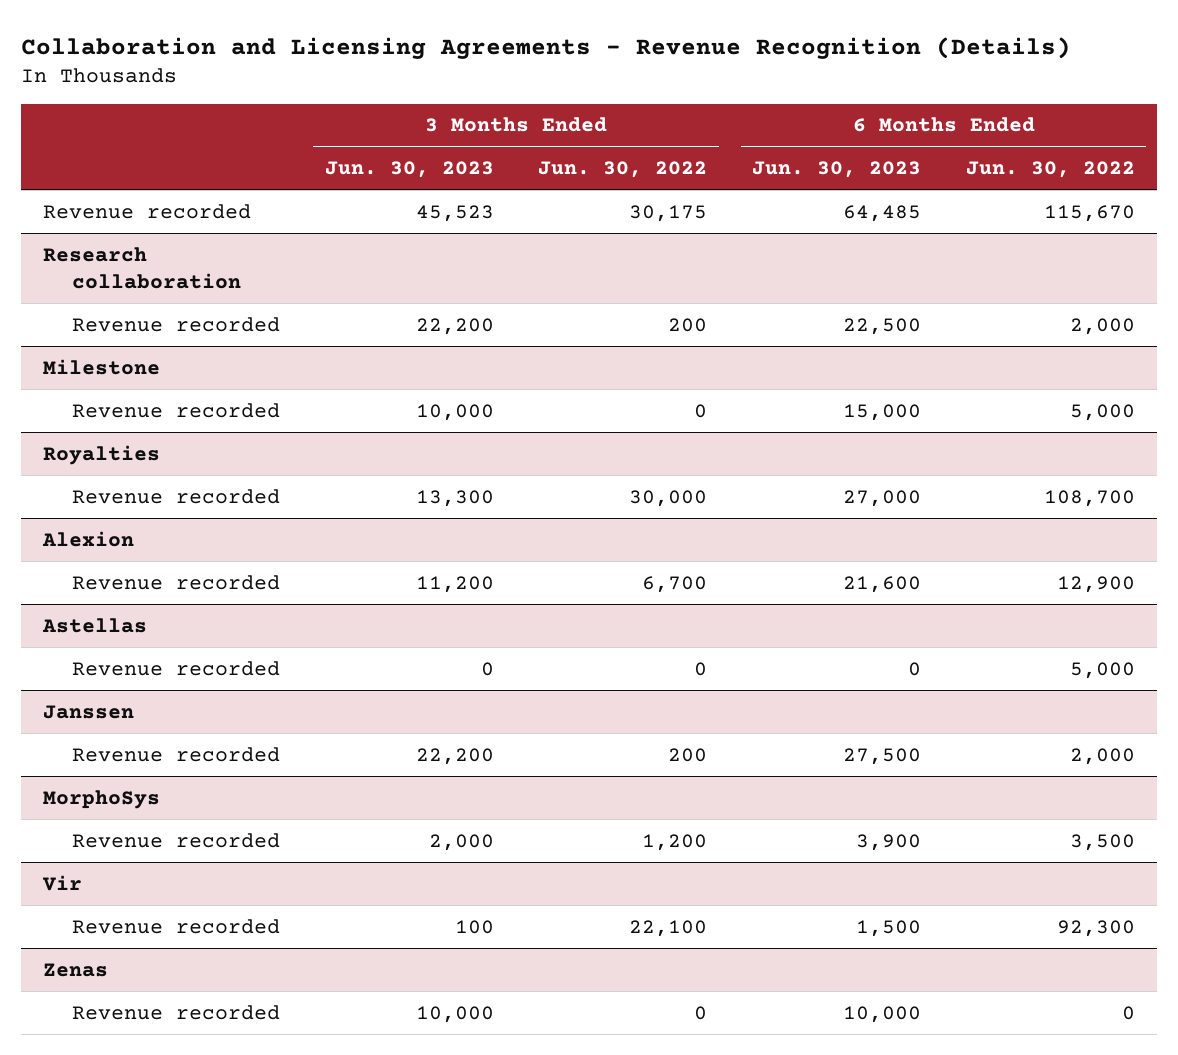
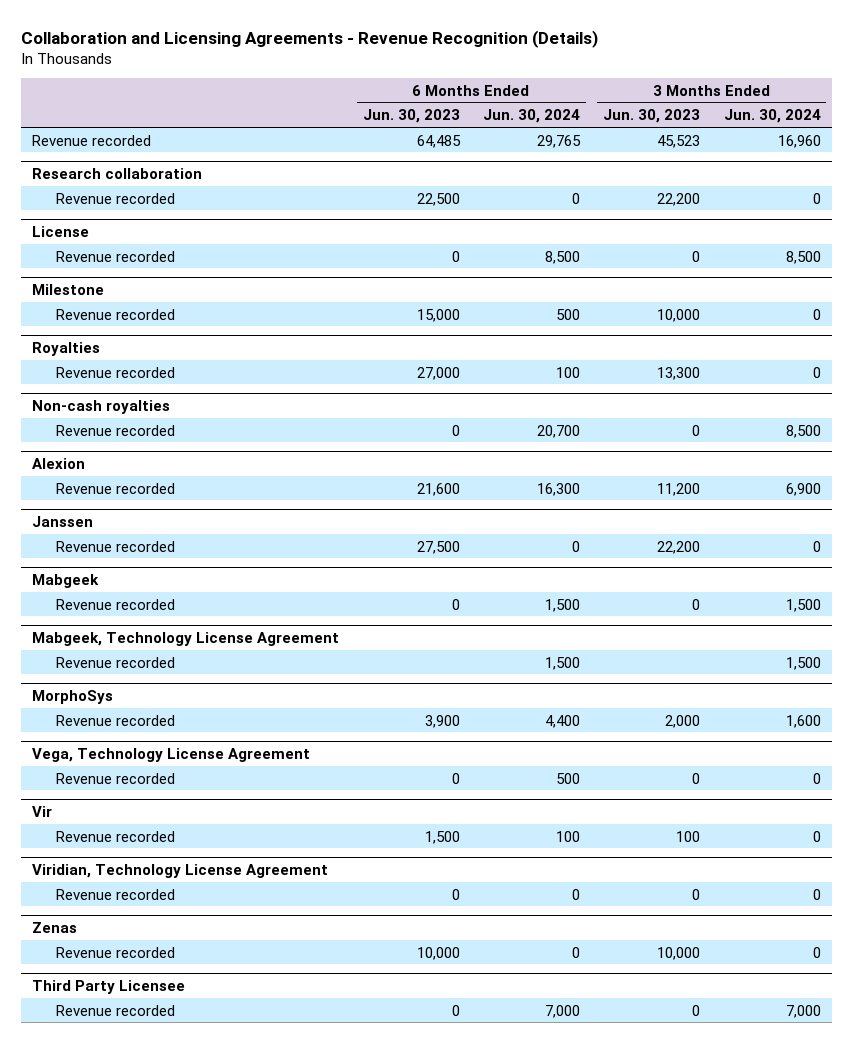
- | 3 Months Ended Jun. 30, 2023 | 3 Months Ended Jun. 30, 2022 | 6 Months Ended Jun. 30, 2023 | 6 Months Ended Jun. 30, 2022
+ | 6 Months Ended Jun. 30, 2023 | 6 Months Ended Jun. 30, 2024 | 3 Months Ended Jun. 30, 2023 | 3 Months Ended Jun. 30, 2024
+ License
+ Revenue recorded | 0 | 8,500 | 0 | 8,500
+ Non-cash royalties
+ Revenue recorded | 0 | 20,700 | 0 | 8,500
- Astellas
- Revenue recorded | 0 | 0 | 0 | 5,000
+ Mabgeek
+ Revenue recorded | 0 | 1,500 | 0 | 1,500
+ Mabgeek, Technology License Agreement
+ Revenue recorded | | 1,500 | | 1,500
+ Vega, Technology License Agreement
+ Revenue recorded | 0 | 500 | 0 | 0
+ Viridian, Technology License Agreement
+ Revenue recorded | 0 | 0 | 0 | 0
+ Third Party Licensee
+ Revenue recorded | 0 | 7,000 | 0 | 7,000

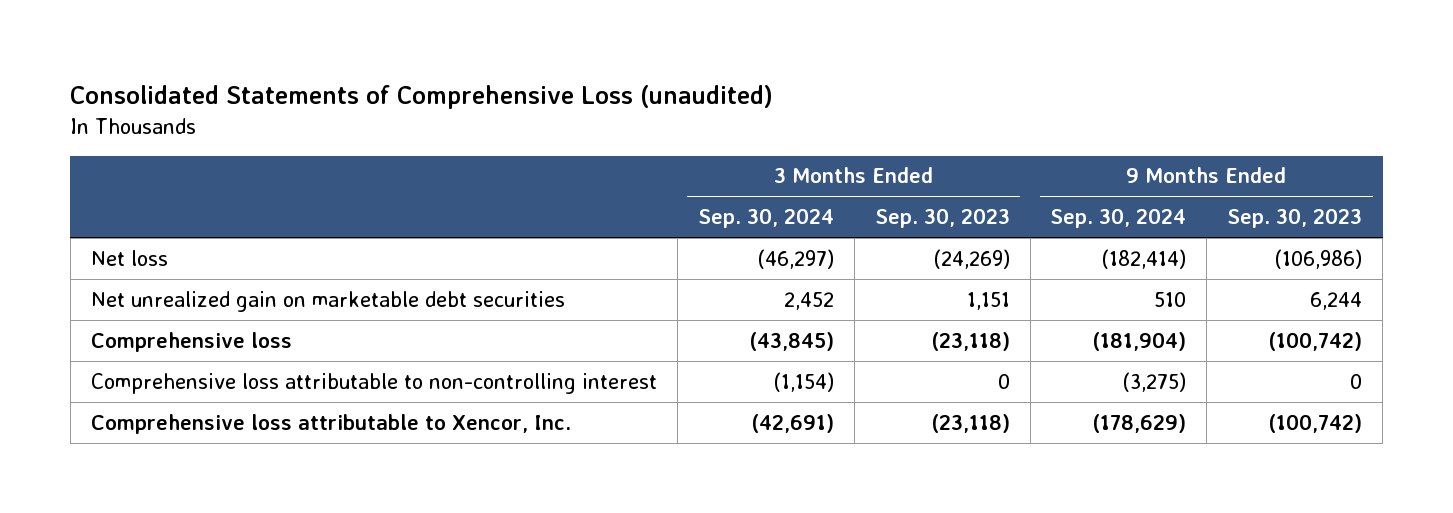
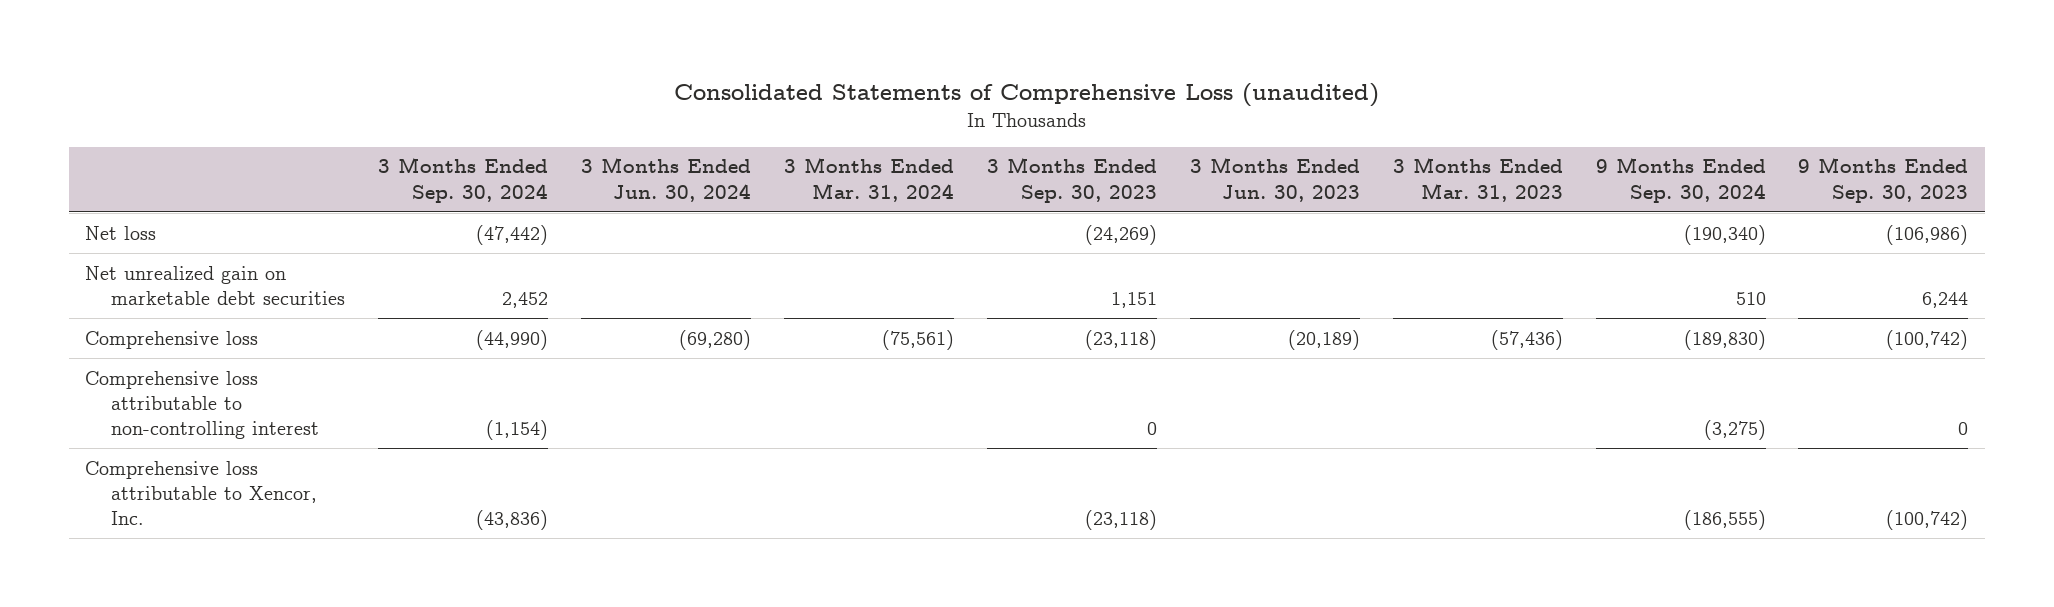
- | 3 Months Ended Sep. 30, 2024 | 3 Months Ended Sep. 30, 2023 | 9 Months Ended Sep. 30, 2024 | 9 Months Ended Sep. 30, 2023
+ | 3 Months Ended Sep. 30, 2024 | 3 Months Ended Jun. 30, 2024 | 3 Months Ended Mar. 31, 2024 | 3 Months Ended Sep. 30, 2023 | 3 Months Ended Jun. 30, 2023 | 3 Months Ended Mar. 31, 2023 | 9 Months Ended Sep. 30, 2024 | 9 Months Ended Sep. 30, 2023
- Net loss | (46,297) | (24,269) | (182,414) | (106,986)
+ Net loss | (47,442) | | | (24,269) | | | (190,340) | (106,986)
- Comprehensive loss | (43,845) | (23,118) | (181,904) | (100,742)
+ Comprehensive loss | (44,990) | (69,280) | (75,561) | (23,118) | (20,189) | (57,436) | (189,830) | (100,742)
- Comprehensive loss attributable to Xencor, Inc. | (42,691) | (23,118) | (178,629) | (100,742)
+ Comprehensive loss attributable to Xencor, Inc. | (43,836) | | | (23,118) | | | (186,555) | (100,742)

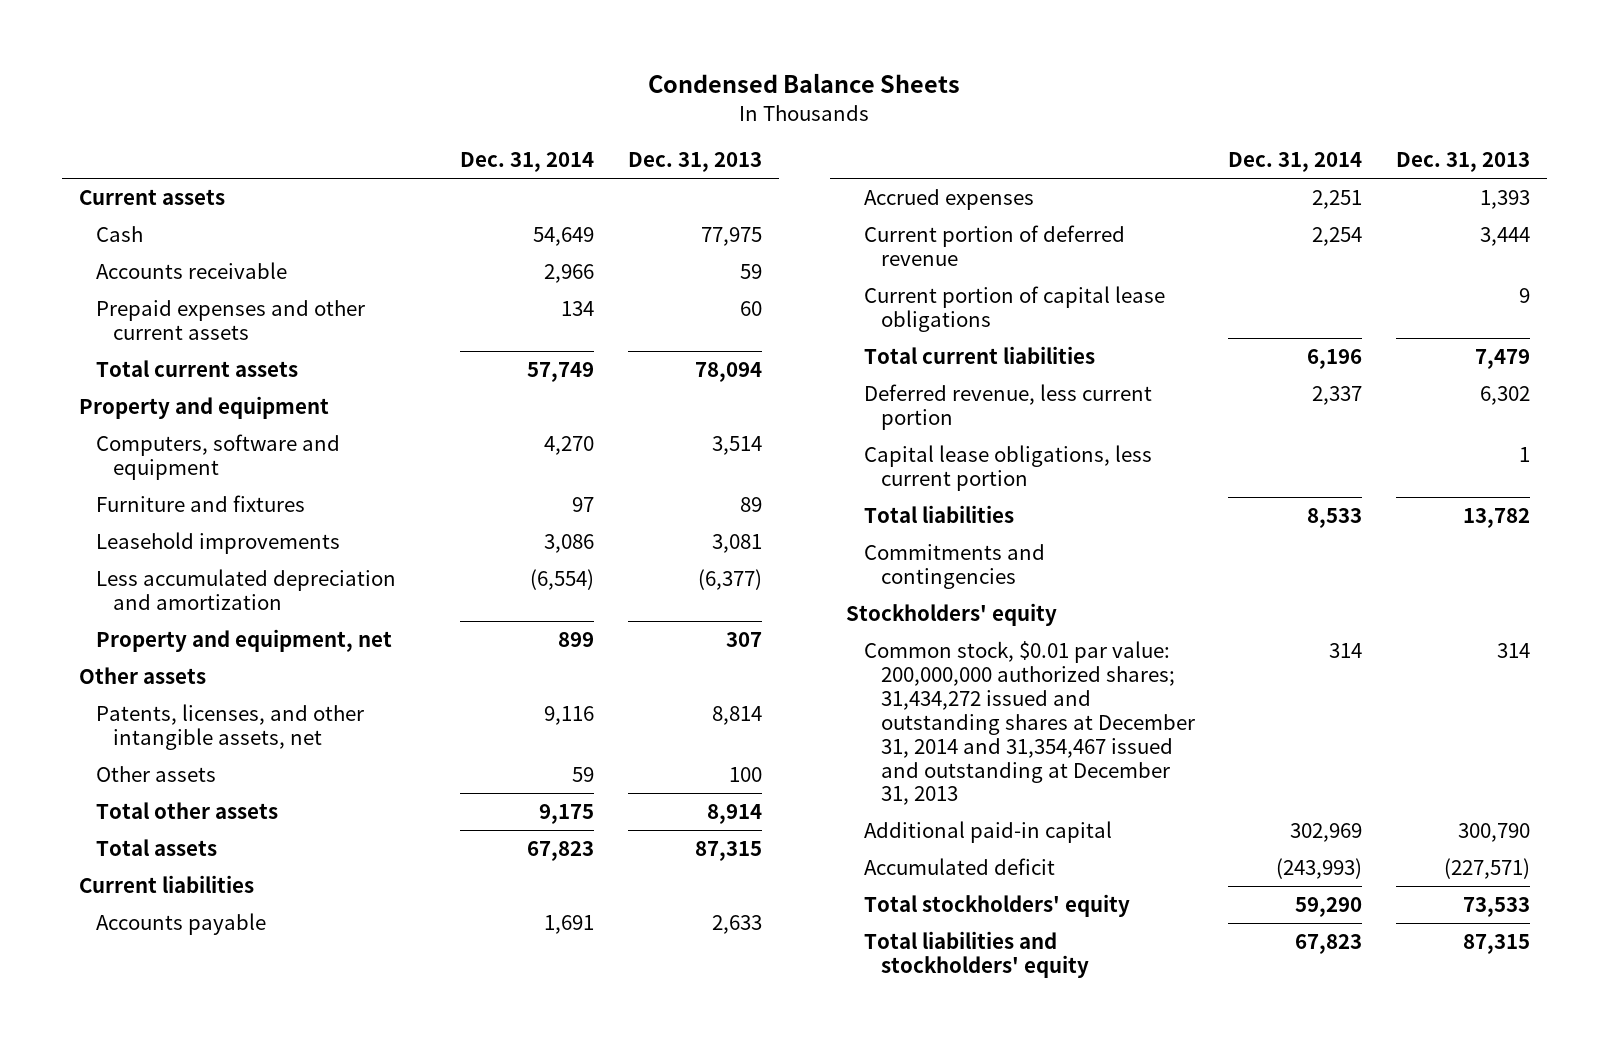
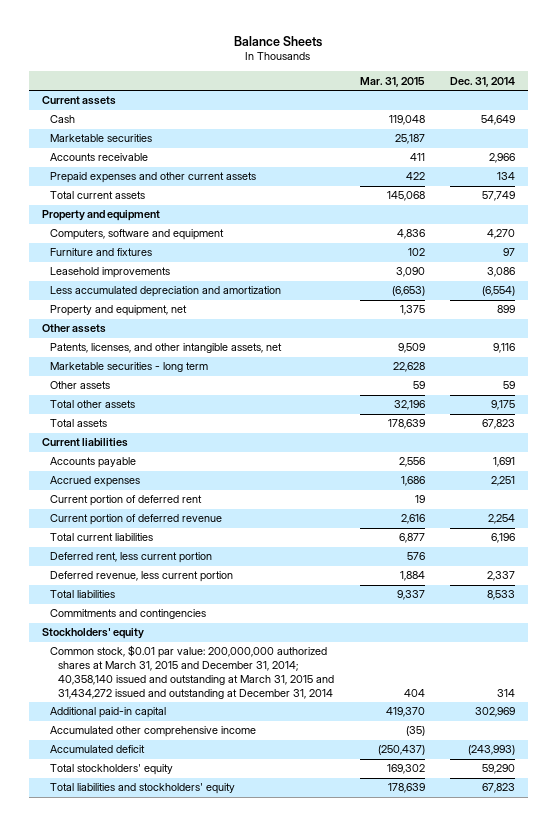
- Condensed Balance Sheets
+ Balance Sheets
- | Dec. 31, 2014 | Dec. 31, 2013
+ | Mar. 31, 2015 | Dec. 31, 2014
+ Marketable securities | 25,187 |
+ Marketable securities - long term | 22,628 |
+ Current portion of deferred rent | 19 |
- Current portion of capital lease obligations | | 9
+ Deferred rent, less current portion | 576 |
- Capital lease obligations, less current portion | | 1
- Common stock, $0.01 par value: 200,000,000 authorized shares; 31,434,272 issued and outstanding shares at December 31, 2014 and 31,354,467 issued and outstanding at December 31, 2013 | 314 | 314
+ Common stock, $0.01 par value: 200,000,000 authorized shares at March 31, 2015 and December 31, 2014; 40,358,140 issued and outstanding at March 31, 2015 and 31,434,272 issued and outstanding at December 31, 2014 | 404 | 314
+ Accumulated other comprehensive income | (35) |

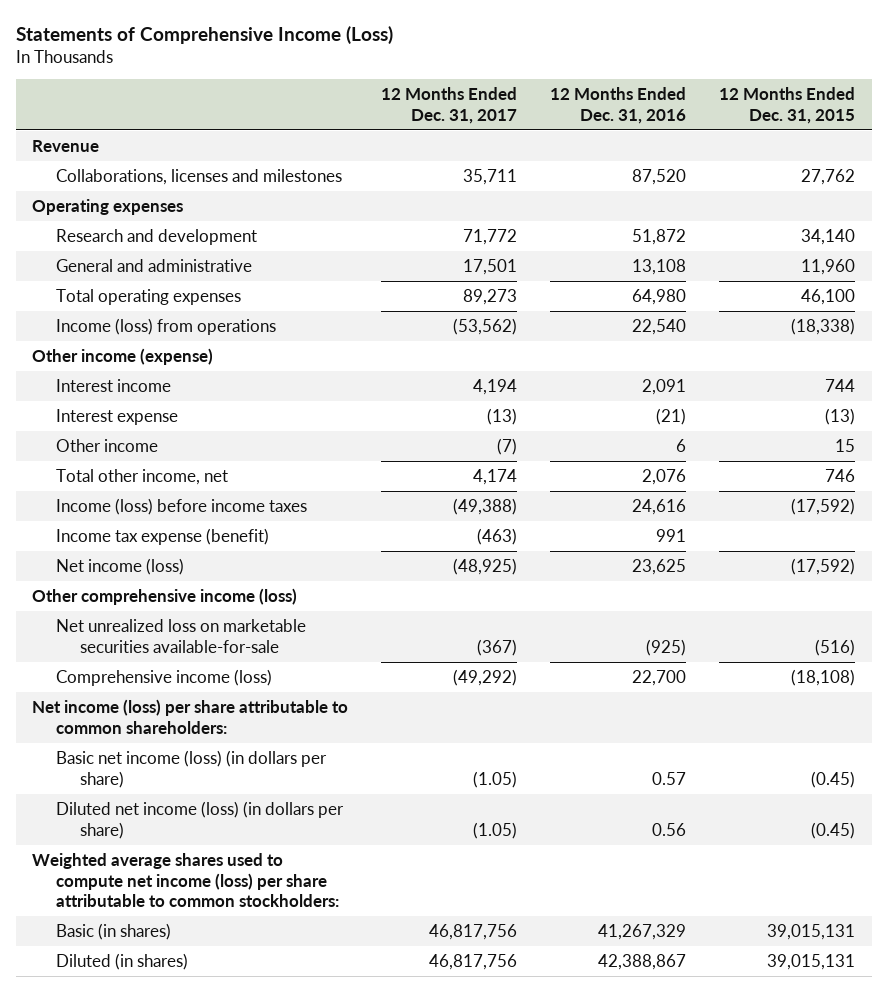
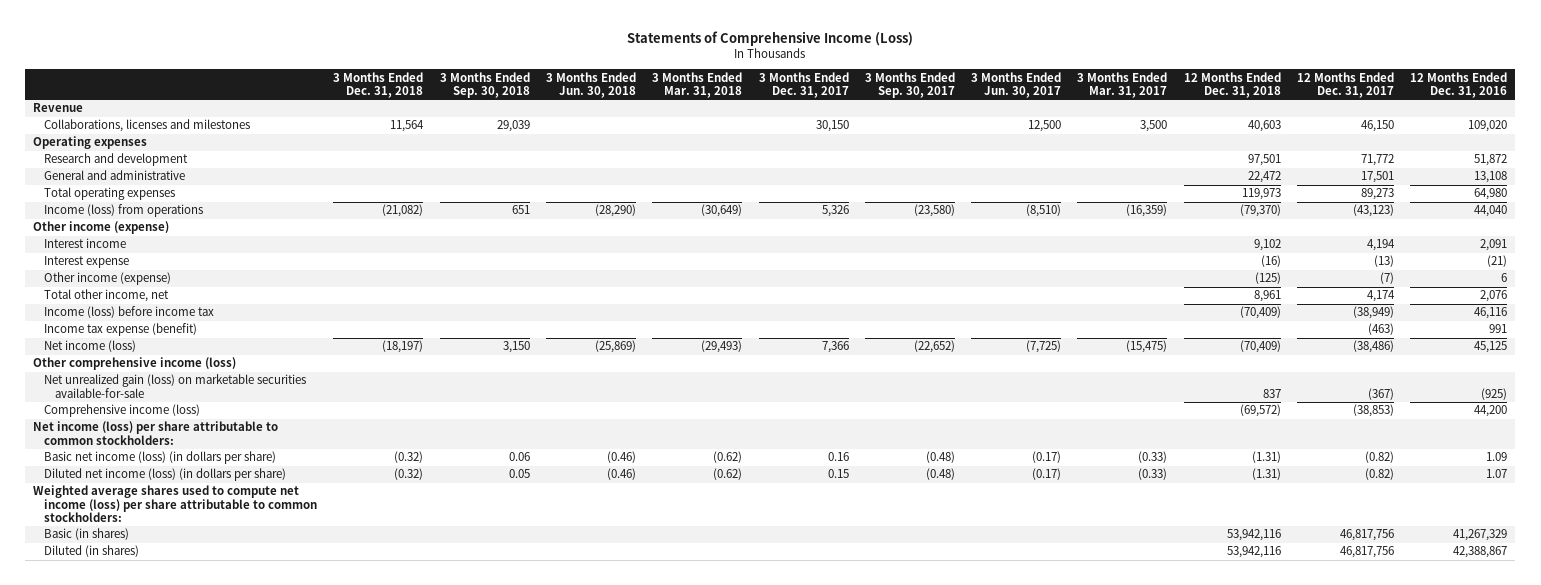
- | 12 Months Ended Dec. 31, 2017 | 12 Months Ended Dec. 31, 2016 | 12 Months Ended Dec. 31, 2015
+ | 3 Months Ended Dec. 31, 2018 | 3 Months Ended Sep. 30, 2018 | 3 Months Ended Jun. 30, 2018 | 3 Months Ended Mar. 31, 2018 | 3 Months Ended Dec. 31, 2017 | 3 Months Ended Sep. 30, 2017 | 3 Months Ended Jun. 30, 2017 | 3 Months Ended Mar. 31, 2017 | 12 Months Ended Dec. 31, 2018 | 12 Months Ended Dec. 31, 2017 | 12 Months Ended Dec. 31, 2016
- Collaborations, licenses and milestones | 35,711 | 87,520 | 27,762
+ Collaborations, licenses and milestones | 11,564 | 29,039 | | | 30,150 | | 12,500 | 3,500 | 40,603 | 46,150 | 109,020
- Income (loss) from operations | (53,562) | 22,540 | (18,338)
+ Income (loss) from operations | (21,082) | 651 | (28,290) | (30,649) | 5,326 | (23,580) | (8,510) | (16,359) | (79,370) | (43,123) | 44,040
- Other income | (7) | 6 | 15
+ Other income (expense) | | | | | | | | | (125) | (7) | 6
- Income (loss) before income taxes | (49,388) | 24,616 | (17,592)
+ Income (loss) before income tax | | | | | | | | | (70,409) | (38,949) | 46,116
- Net income (loss) | (48,925) | 23,625 | (17,592)
+ Net income (loss) | (18,197) | 3,150 | (25,869) | (29,493) | 7,366 | (22,652) | (7,725) | (15,475) | (70,409) | (38,486) | 45,125
- Net unrealized loss on marketable securities available-for-sale | (367) | (925) | (516)
- Comprehensive income (loss) | (49,292) | 22,700 | (18,108)
- Net income (loss) per share attributable to common shareholders:
- Basic net income (loss) (in dollars per share) | (1.05) | 0.57 | (0.45)
- Diluted net income (loss) (in dollars per share) | (1.05) | 0.56 | (0.45)
+ Net unrealized gain (loss) on marketable securities available-for-sale | | | | | | | | | 837 | (367) | (925)
+ Comprehensive income (loss) | | | | | | | | | (69,572) | (38,853) | 44,200
+ Net income (loss) per share attributable to common stockholders:
+ Basic net income (loss) (in dollars per share) | (0.32) | 0.06 | (0.46) | (0.62) | 0.16 | (0.48) | (0.17) | (0.33) | (1.31) | (0.82) | 1.09
+ Diluted net income (loss) (in dollars per share) | (0.32) | 0.05 | (0.46) | (0.62) | 0.15 | (0.48) | (0.17) | (0.33) | (1.31) | (0.82) | 1.07

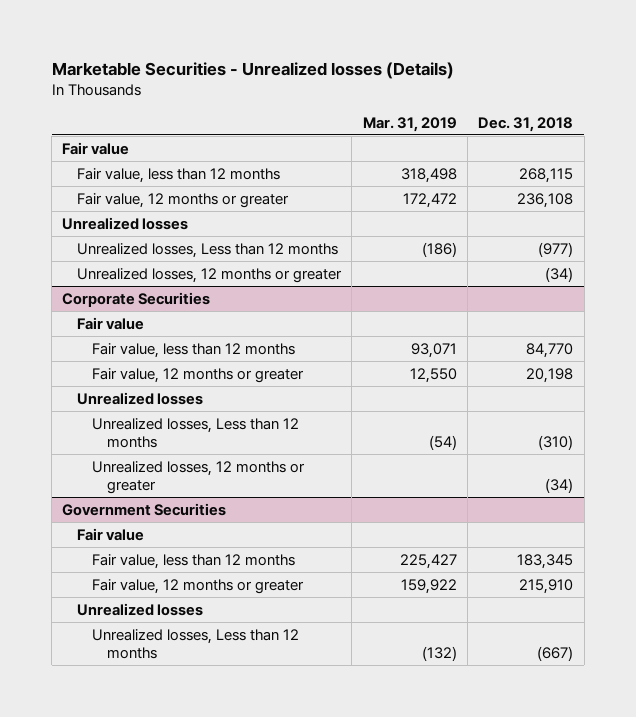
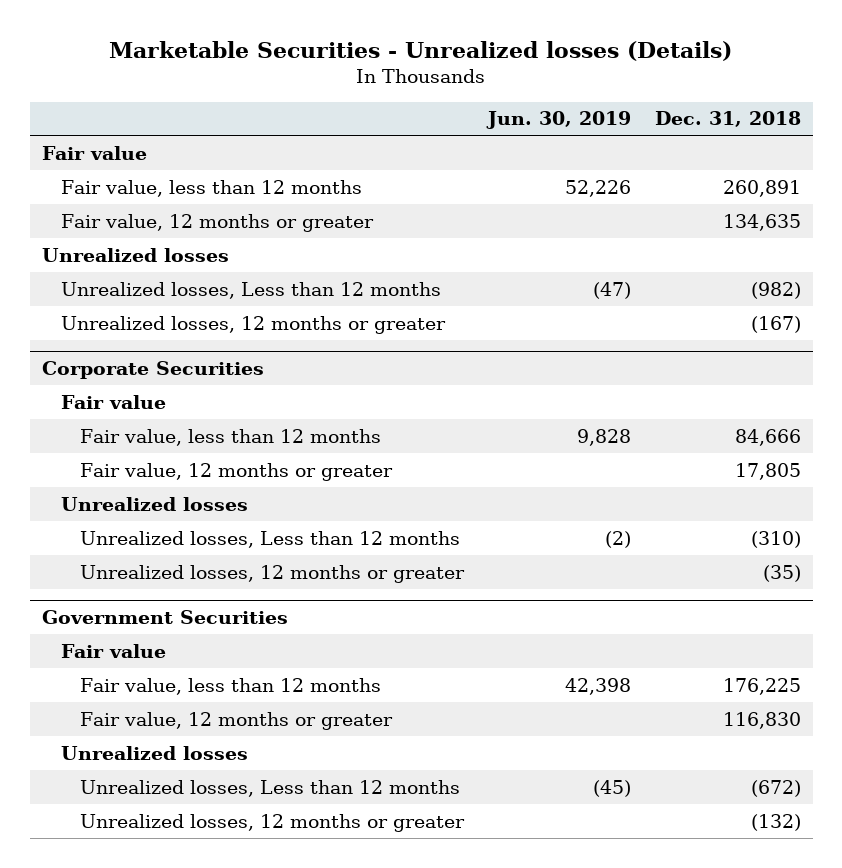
- | Mar. 31, 2019 | Dec. 31, 2018
+ | Jun. 30, 2019 | Dec. 31, 2018
- Fair value, less than 12 months | 318,498 | 268,115
- Fair value, 12 months or greater | 172,472 | 236,108
+ Fair value, less than 12 months | 52,226 | 260,891
+ Fair value, 12 months or greater | | 134,635
- Unrealized losses, Less than 12 months | (186) | (977)
- Unrealized losses, 12 months or greater | | (34)
+ Unrealized losses, Less than 12 months | (47) | (982)
+ Unrealized losses, 12 months or greater | | (167)
@ Corporate Securities
- Fair value, less than 12 months | 93,071 | 84,770
- Fair value, 12 months or greater | 12,550 | 20,198
+ Fair value, less than 12 months | 9,828 | 84,666
+ Fair value, 12 months or greater | | 17,805
- Unrealized losses, 12 months or greater | | (34)
+ Unrealized losses, 12 months or greater | | (35)
@ Government Securities
- Fair value, less than 12 months | 225,427 | 183,345
- Fair value, 12 months or greater | 159,922 | 215,910
+ Fair value, less than 12 months | 42,398 | 176,225
+ Fair value, 12 months or greater | | 116,830
- Unrealized losses, Less than 12 months | (132) | (667)
+ Unrealized losses, Less than 12 months | (45) | (672)
+ Unrealized losses, 12 months or greater | | (132)

